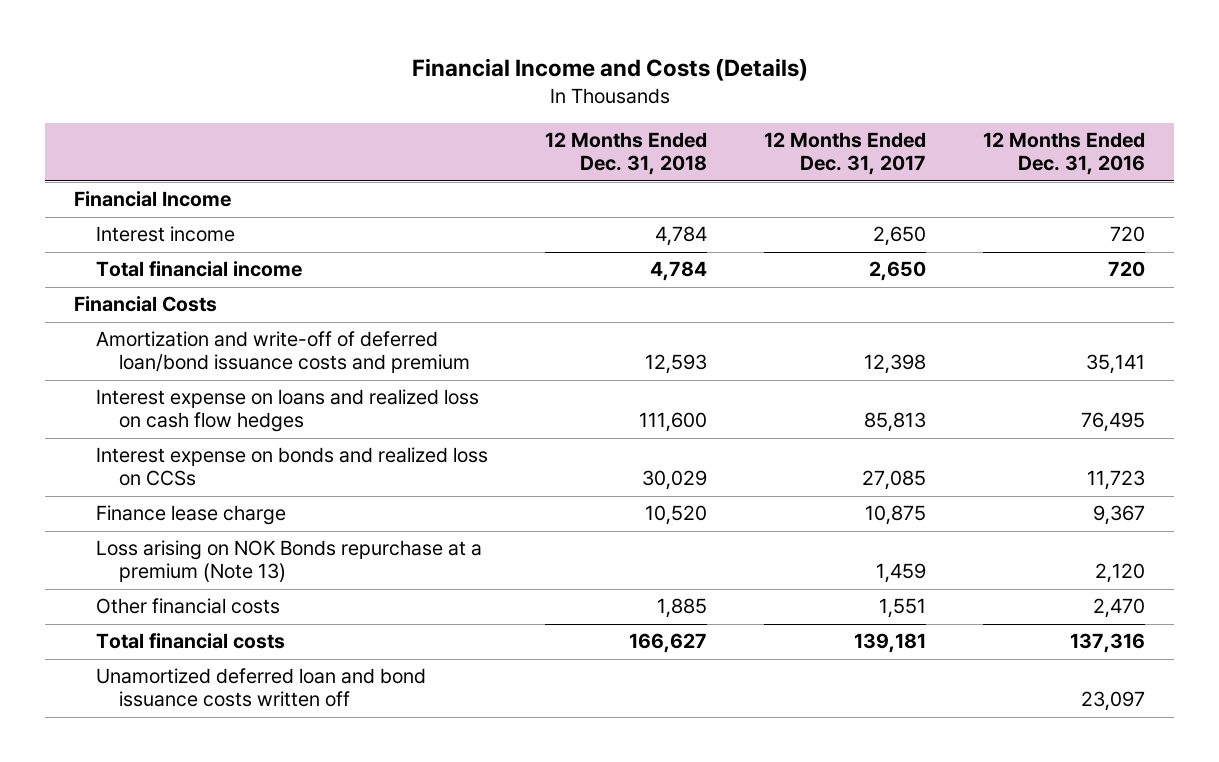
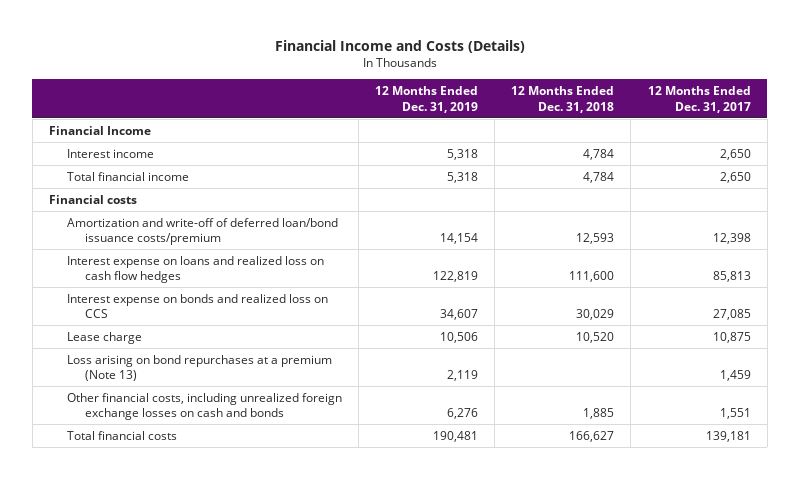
- | 12 Months Ended Dec. 31, 2018 | 12 Months Ended Dec. 31, 2017 | 12 Months Ended Dec. 31, 2016
+ | 12 Months Ended Dec. 31, 2019 | 12 Months Ended Dec. 31, 2018 | 12 Months Ended Dec. 31, 2017
- Financial Costs
- Amortization and write-off of deferred loan/bond issuance costs and premium | 12,593 | 12,398 | 35,141
+ Financial costs
+ Amortization and write-off of deferred loan/bond issuance costs/premium | 14,154 | 12,593 | 12,398
- Interest expense on bonds and realized loss on CCSs | 30,029 | 27,085 | 11,723
- Finance lease charge | 10,520 | 10,875 | 9,367
- Loss arising on NOK Bonds repurchase at a premium (Note 13) | | 1,459 | 2,120
- Other financial costs | 1,885 | 1,551 | 2,470
+ Interest expense on bonds and realized loss on CCS | 34,607 | 30,029 | 27,085
+ Lease charge | 10,506 | 10,520 | 10,875
+ Loss arising on bond repurchases at a premium (Note 13) | 2,119 | | 1,459
+ Other financial costs, including unrealized foreign exchange losses on cash and bonds | 6,276 | 1,885 | 1,551
- Unamortized deferred loan and bond issuance costs written off | | | 23,097

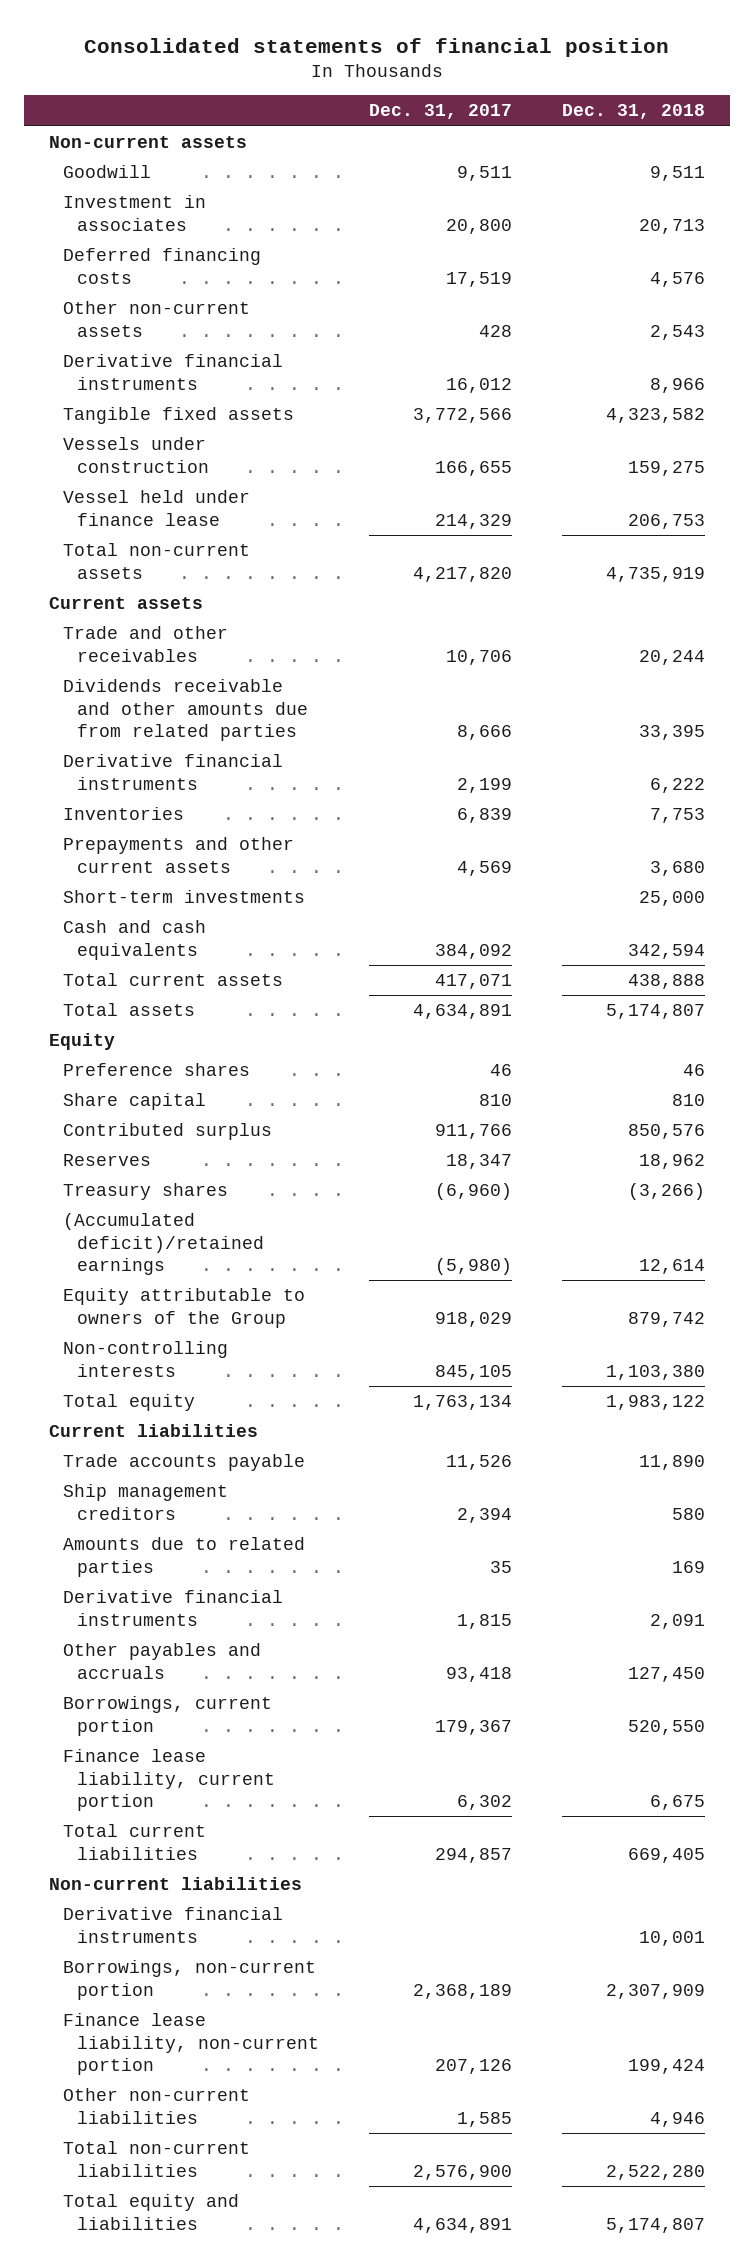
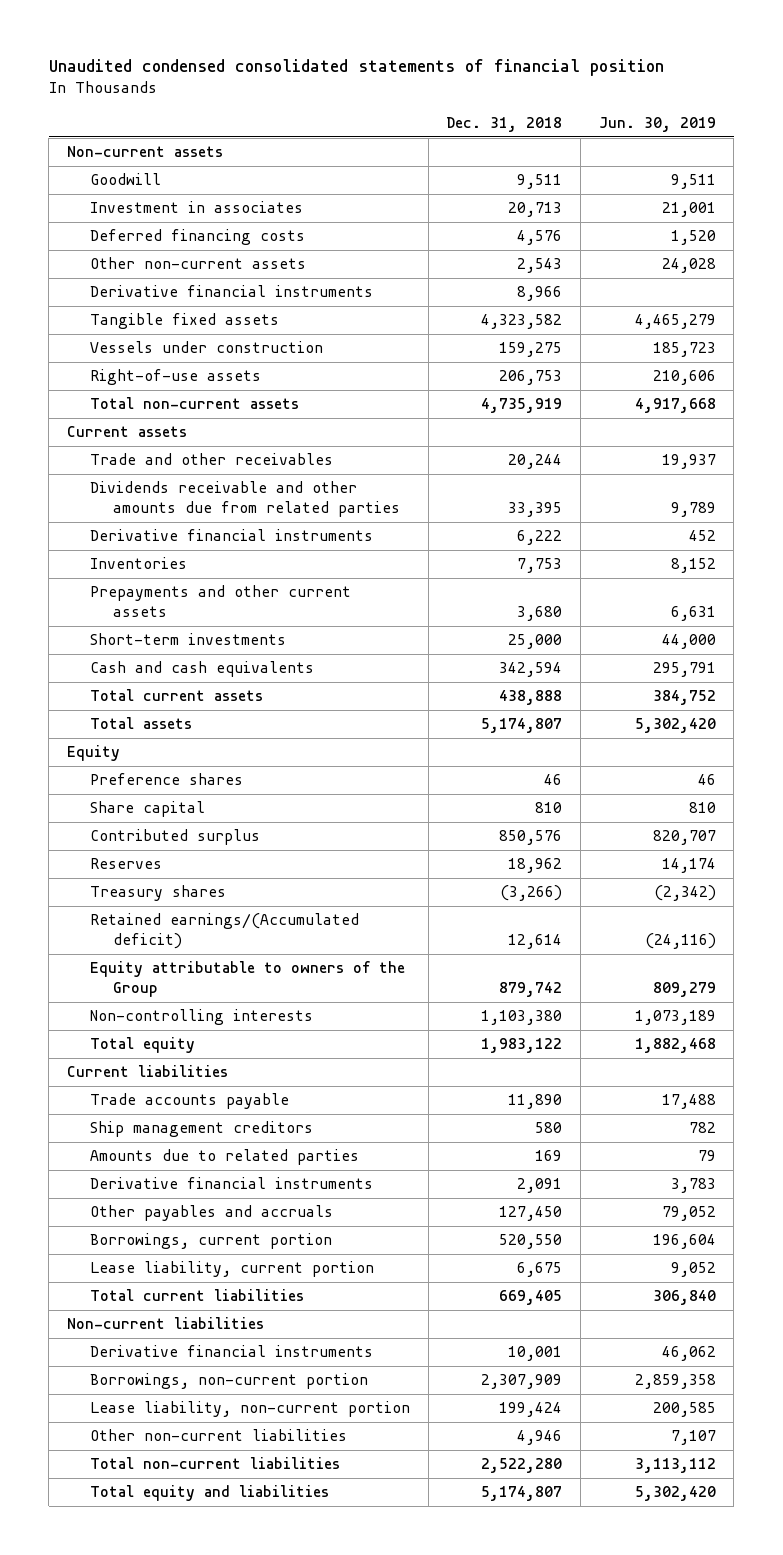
- Consolidated statements of financial position
+ Unaudited condensed consolidated statements of financial position
- | Dec. 31, 2017 | Dec. 31, 2018
+ | Dec. 31, 2018 | Jun. 30, 2019
- Vessel held under finance lease | 214,329 | 206,753
+ Right-of-use assets | 206,753 | 210,606
- (Accumulated deficit)/retained earnings | (5,980) | 12,614
+ Retained earnings/(Accumulated deficit) | 12,614 | (24,116)
- Finance lease liability, current portion | 6,302 | 6,675
+ Lease liability, current portion | 6,675 | 9,052
- Finance lease liability, non-current portion | 207,126 | 199,424
+ Lease liability, non-current portion | 199,424 | 200,585

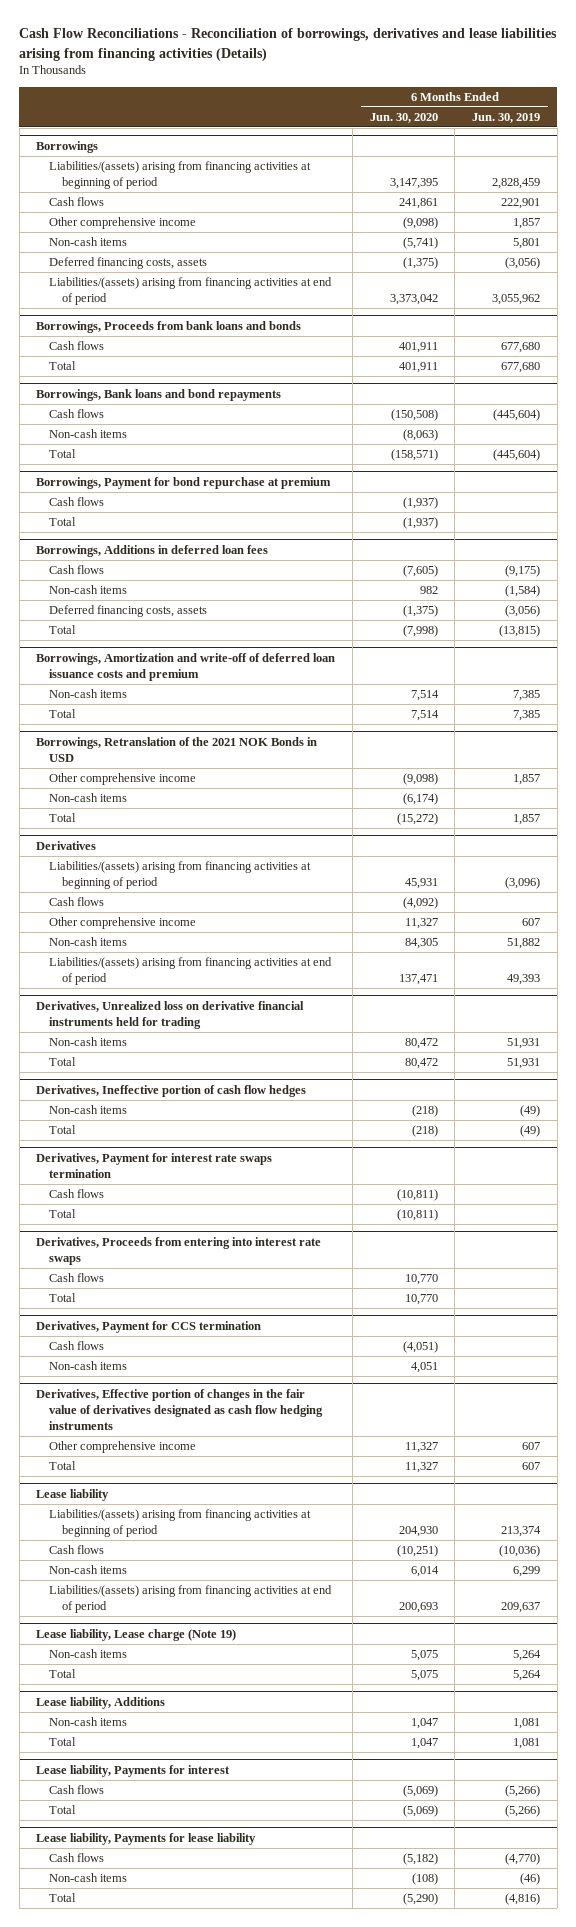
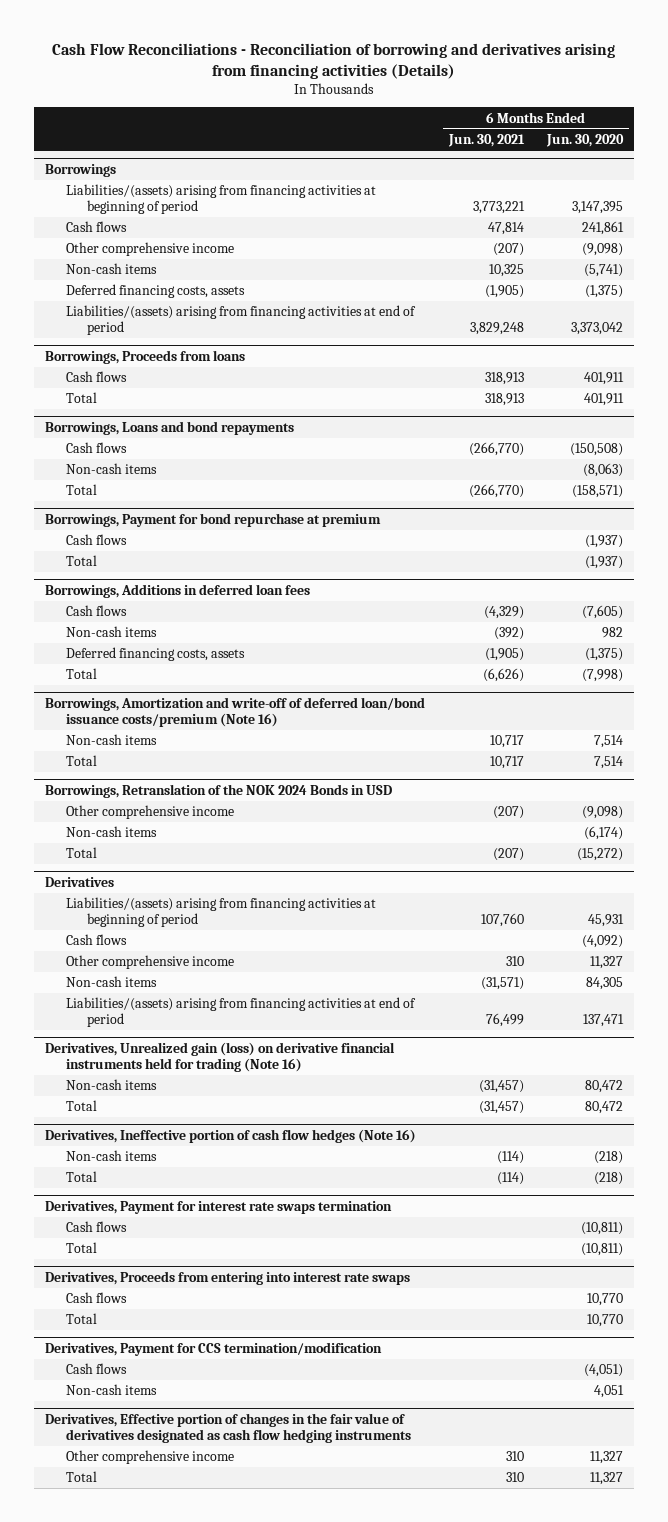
- Cash Flow Reconciliations - Reconciliation of borrowings, derivatives and lease liabilities arising from financing activities (Details)
+ Cash Flow Reconciliations - Reconciliation of borrowing and derivatives arising from financing activities (Details)
- | 6 Months Ended Jun. 30, 2020 | 6 Months Ended Jun. 30, 2019
+ | 6 Months Ended Jun. 30, 2021 | 6 Months Ended Jun. 30, 2020
- Borrowings, Proceeds from bank loans and bonds
+ Borrowings, Proceeds from loans
- Borrowings, Bank loans and bond repayments
+ Borrowings, Loans and bond repayments
- Borrowings, Amortization and write-off of deferred loan issuance costs and premium
+ Borrowings, Amortization and write-off of deferred loan/bond issuance costs/premium (Note 16)
- Borrowings, Retranslation of the 2021 NOK Bonds in USD
+ Borrowings, Retranslation of the NOK 2024 Bonds in USD
- Derivatives, Unrealized loss on derivative financial instruments held for trading
+ Derivatives, Unrealized gain (loss) on derivative financial instruments held for trading (Note 16)
- Derivatives, Ineffective portion of cash flow hedges
+ Derivatives, Ineffective portion of cash flow hedges (Note 16)
- Derivatives, Payment for CCS termination
+ Derivatives, Payment for CCS termination/modification
- Lease liability
- Liabilities/(assets) arising from financing activities at beginning of period | 204,930 | 213,374
- Cash flows | (10,251) | (10,036)
- Non-cash items | 6,014 | 6,299
- Liabilities/(assets) arising from financing activities at end of period | 200,693 | 209,637
- Lease liability, Lease charge (Note 19)
- Non-cash items | 5,075 | 5,264
- Total | 5,075 | 5,264
- Lease liability, Additions
- Non-cash items | 1,047 | 1,081
- Total | 1,047 | 1,081
- Lease liability, Payments for interest
- Cash flows | (5,069) | (5,266)
- Total | (5,069) | (5,266)
- Lease liability, Payments for lease liability
- Cash flows | (5,182) | (4,770)
- Non-cash items | (108) | (46)
- Total | (5,290) | (4,816)

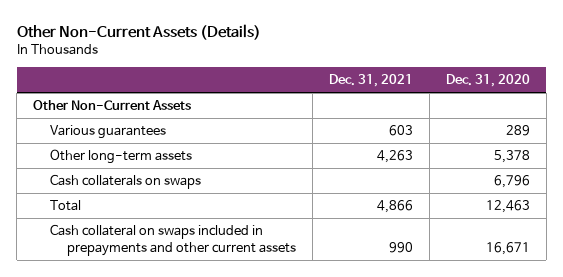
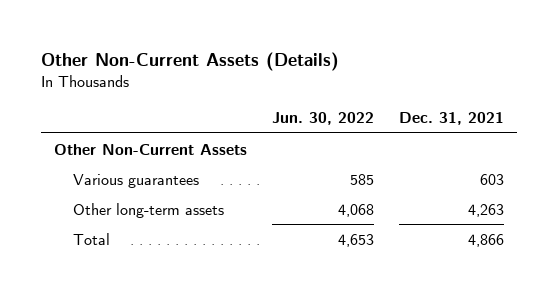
- | Dec. 31, 2021 | Dec. 31, 2020
+ | Jun. 30, 2022 | Dec. 31, 2021
- Cash collaterals on swaps | | 6,796
- Cash collateral on swaps included in prepayments and other current assets | 990 | 16,671

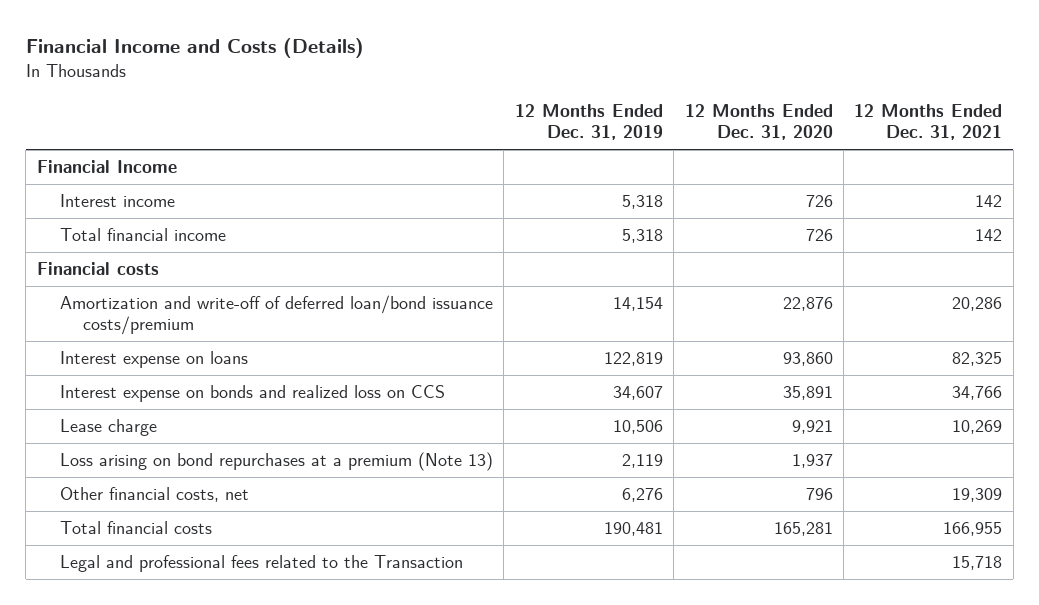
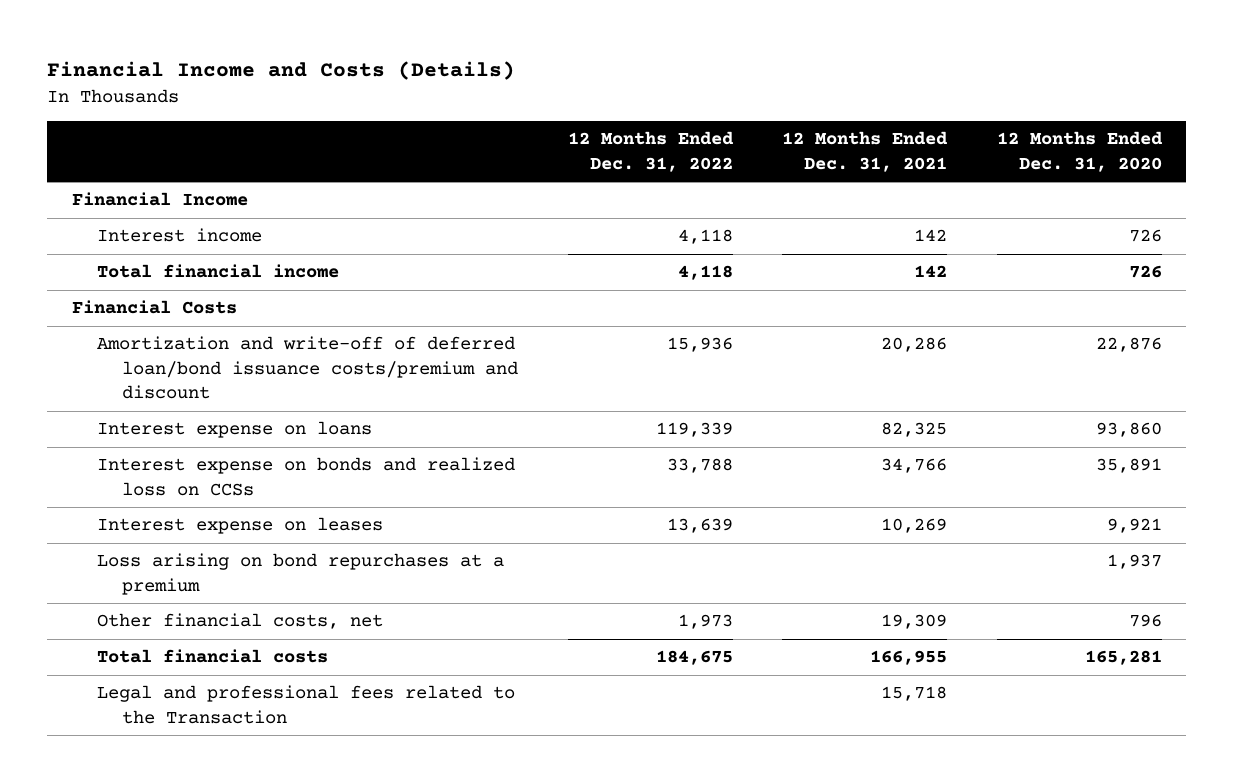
- | 12 Months Ended Dec. 31, 2019 | 12 Months Ended Dec. 31, 2020 | 12 Months Ended Dec. 31, 2021
+ | 12 Months Ended Dec. 31, 2022 | 12 Months Ended Dec. 31, 2021 | 12 Months Ended Dec. 31, 2020
- Financial costs
- Amortization and write-off of deferred loan/bond issuance costs/premium | 14,154 | 22,876 | 20,286
+ Financial Costs
+ Amortization and write-off of deferred loan/bond issuance costs/premium and discount | 15,936 | 20,286 | 22,876
- Interest expense on bonds and realized loss on CCS | 34,607 | 35,891 | 34,766
- Lease charge | 10,506 | 9,921 | 10,269
- Loss arising on bond repurchases at a premium (Note 13) | 2,119 | 1,937 |
+ Interest expense on bonds and realized loss on CCSs | 33,788 | 34,766 | 35,891
+ Interest expense on leases | 13,639 | 10,269 | 9,921
+ Loss arising on bond repurchases at a premium | | | 1,937

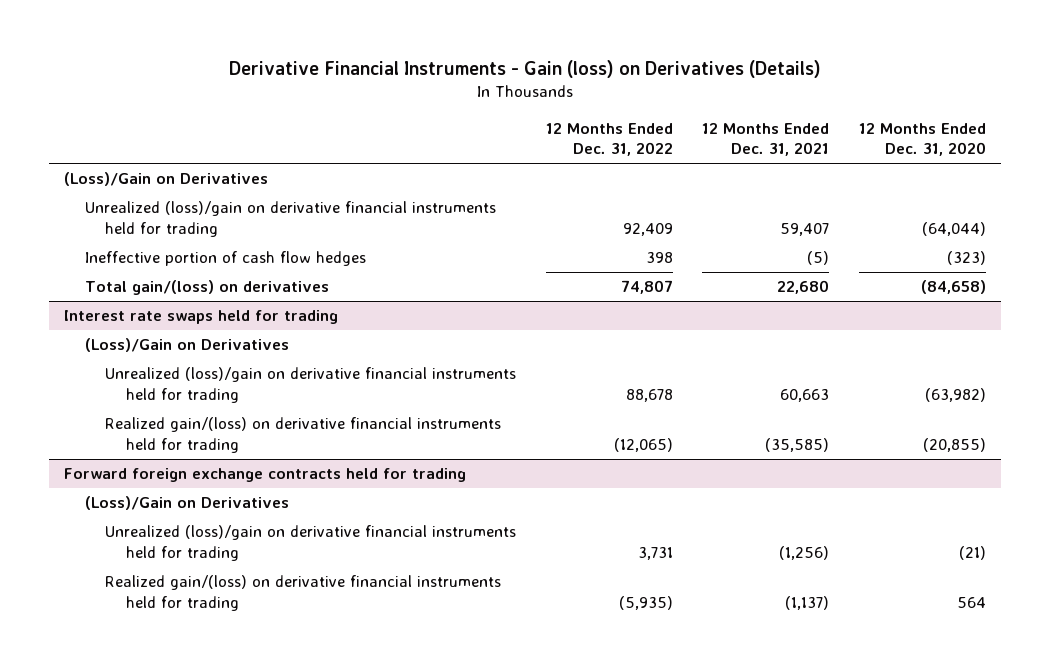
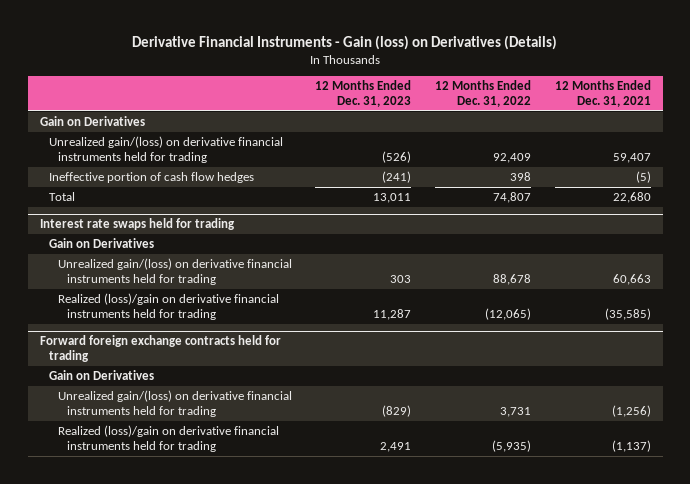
- | 12 Months Ended Dec. 31, 2022 | 12 Months Ended Dec. 31, 2021 | 12 Months Ended Dec. 31, 2020
+ | 12 Months Ended Dec. 31, 2023 | 12 Months Ended Dec. 31, 2022 | 12 Months Ended Dec. 31, 2021
- (Loss)/Gain on Derivatives
- Unrealized (loss)/gain on derivative financial instruments held for trading | 92,409 | 59,407 | (64,044)
+ Gain on Derivatives
+ Unrealized gain/(loss) on derivative financial instruments held for trading | (526) | 92,409 | 59,407
- Total gain/(loss) on derivatives | 74,807 | 22,680 | (84,658)
+ Total | 13,011 | 74,807 | 22,680
@ Interest rate swaps held for trading
- (Loss)/Gain on Derivatives
- Unrealized (loss)/gain on derivative financial instruments held for trading | 88,678 | 60,663 | (63,982)
- Realized gain/(loss) on derivative financial instruments held for trading | (12,065) | (35,585) | (20,855)
+ Gain on Derivatives
+ Unrealized gain/(loss) on derivative financial instruments held for trading | 303 | 88,678 | 60,663
+ Realized (loss)/gain on derivative financial instruments held for trading | 11,287 | (12,065) | (35,585)
@ Forward foreign exchange contracts held for trading
- (Loss)/Gain on Derivatives
- Unrealized (loss)/gain on derivative financial instruments held for trading | 3,731 | (1,256) | (21)
- Realized gain/(loss) on derivative financial instruments held for trading | (5,935) | (1,137) | 564
+ Gain on Derivatives
+ Unrealized gain/(loss) on derivative financial instruments held for trading | (829) | 3,731 | (1,256)
+ Realized (loss)/gain on derivative financial instruments held for trading | 2,491 | (5,935) | (1,137)

